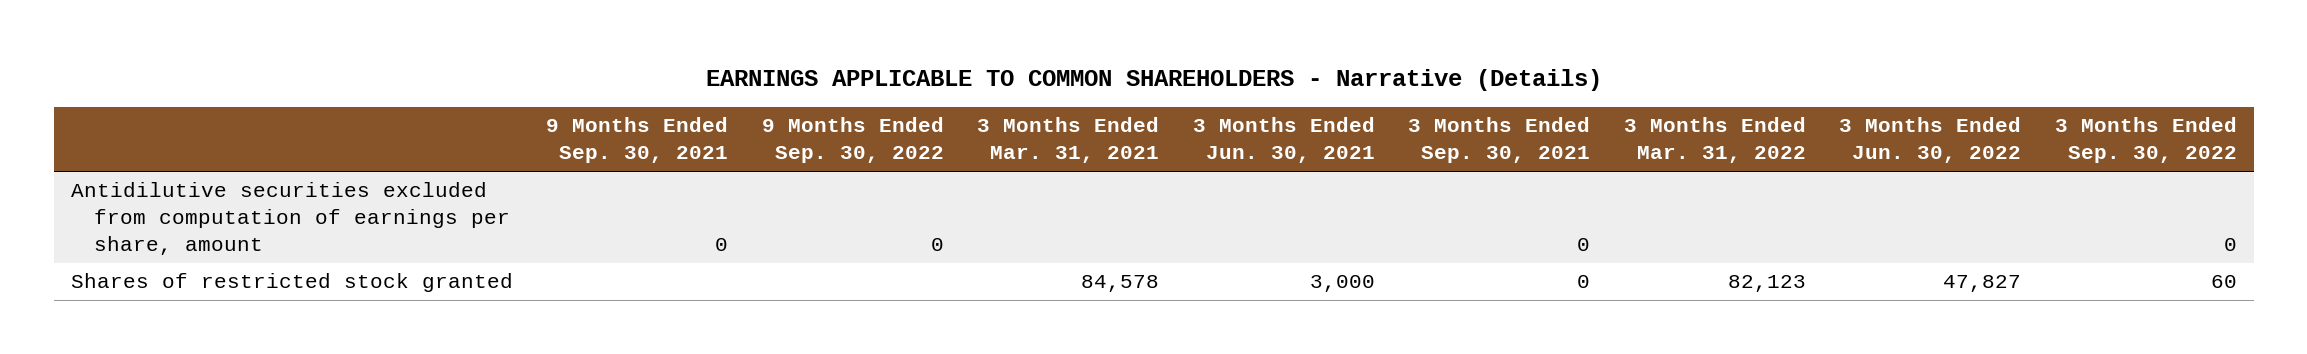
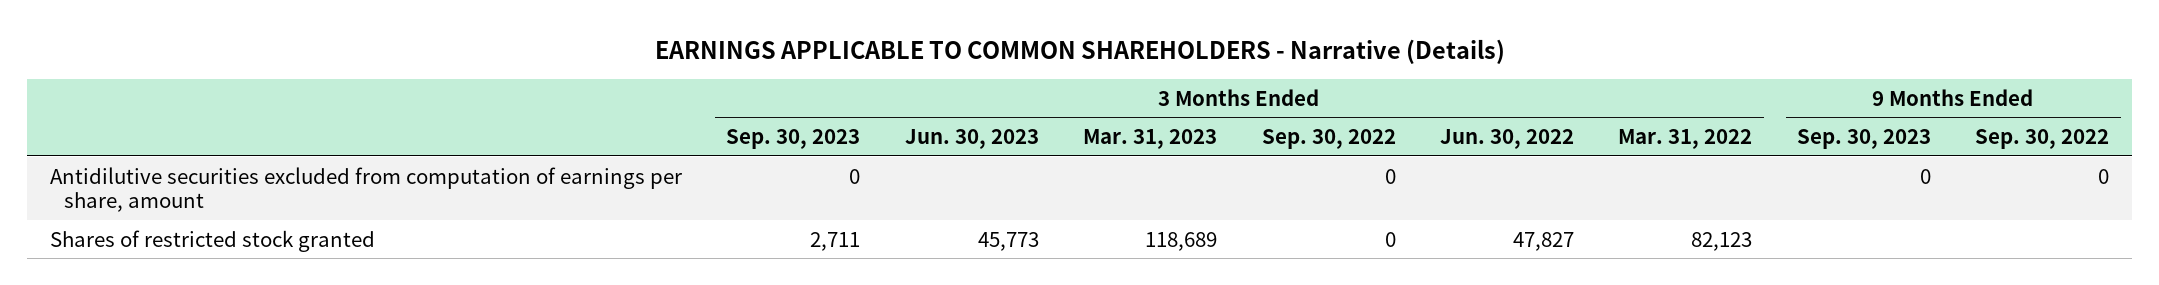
- | 9 Months Ended Sep. 30, 2021 | 9 Months Ended Sep. 30, 2022 | 3 Months Ended Mar. 31, 2021 | 3 Months Ended Jun. 30, 2021 | 3 Months Ended Sep. 30, 2021 | 3 Months Ended Mar. 31, 2022 | 3 Months Ended Jun. 30, 2022 | 3 Months Ended Sep. 30, 2022
+ | 3 Months Ended Sep. 30, 2023 | 3 Months Ended Jun. 30, 2023 | 3 Months Ended Mar. 31, 2023 | 3 Months Ended Sep. 30, 2022 | 3 Months Ended Jun. 30, 2022 | 3 Months Ended Mar. 31, 2022 | 9 Months Ended Sep. 30, 2023 | 9 Months Ended Sep. 30, 2022
- Shares of restricted stock granted | | | 84,578 | 3,000 | 0 | 82,123 | 47,827 | 60
+ Shares of restricted stock granted | 2,711 | 45,773 | 118,689 | 0 | 47,827 | 82,123 | |

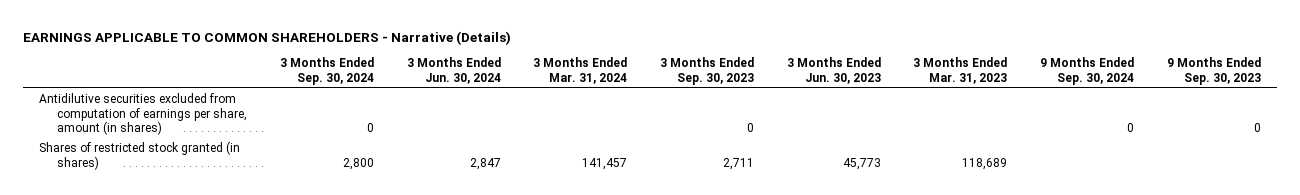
- | 3 Months Ended Sep. 30, 2023 | 3 Months Ended Jun. 30, 2023 | 3 Months Ended Mar. 31, 2023 | 3 Months Ended Sep. 30, 2022 | 3 Months Ended Jun. 30, 2022 | 3 Months Ended Mar. 31, 2022 | 9 Months Ended Sep. 30, 2023 | 9 Months Ended Sep. 30, 2022
+ | 3 Months Ended Sep. 30, 2024 | 3 Months Ended Jun. 30, 2024 | 3 Months Ended Mar. 31, 2024 | 3 Months Ended Sep. 30, 2023 | 3 Months Ended Jun. 30, 2023 | 3 Months Ended Mar. 31, 2023 | 9 Months Ended Sep. 30, 2024 | 9 Months Ended Sep. 30, 2023
- Antidilutive securities excluded from computation of earnings per share, amount | 0 | | | 0 | | | 0 | 0
- Shares of restricted stock granted | 2,711 | 45,773 | 118,689 | 0 | 47,827 | 82,123 | |
+ Antidilutive securities excluded from computation of earnings per share, amount (in shares) | 0 | | | 0 | | | 0 | 0
+ Shares of restricted stock granted (in shares) | 2,800 | 2,847 | 141,457 | 2,711 | 45,773 | 118,689 | |

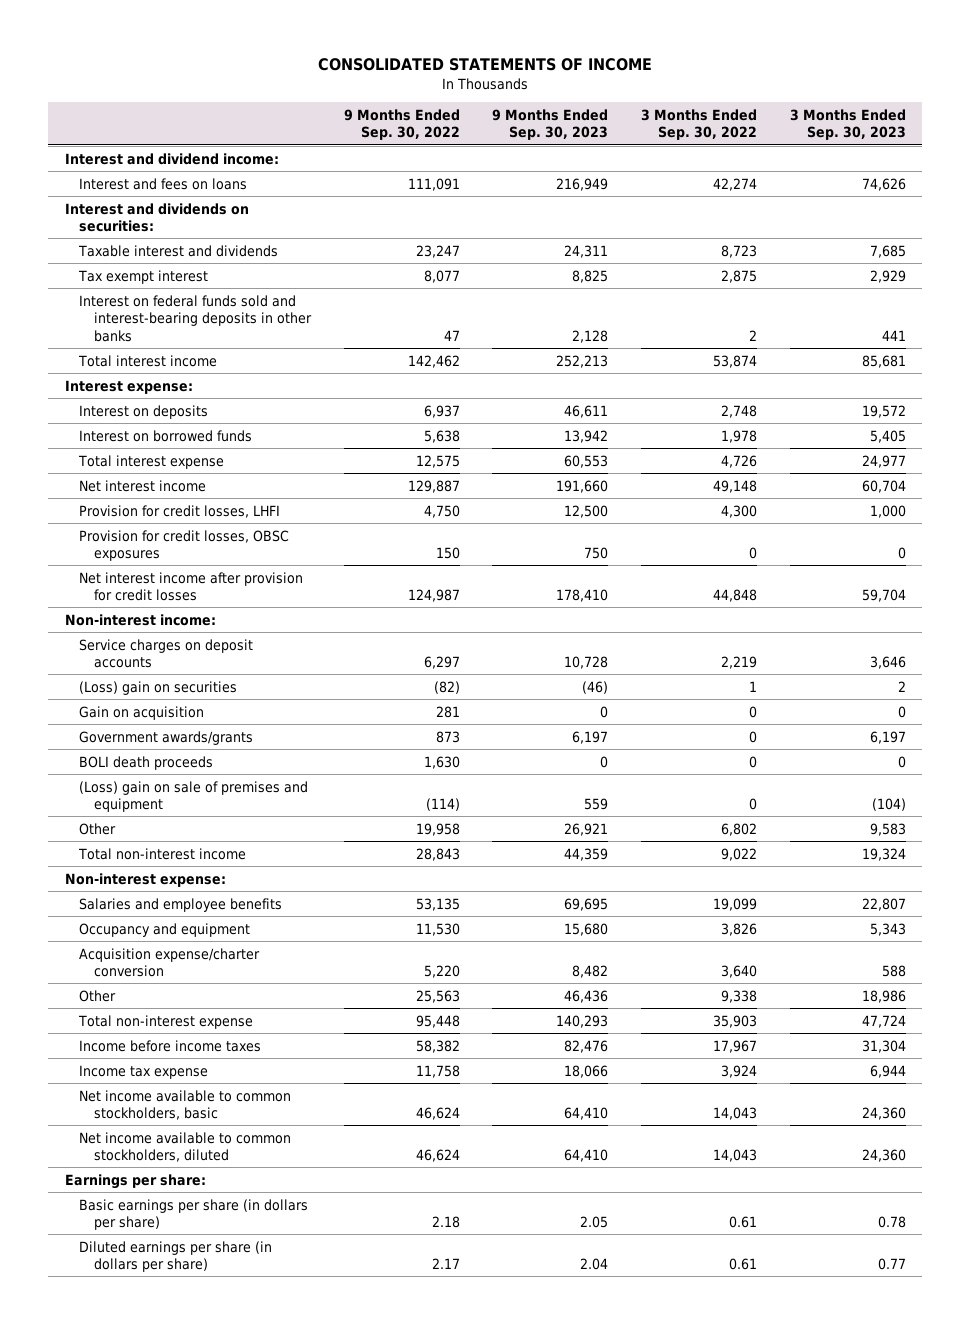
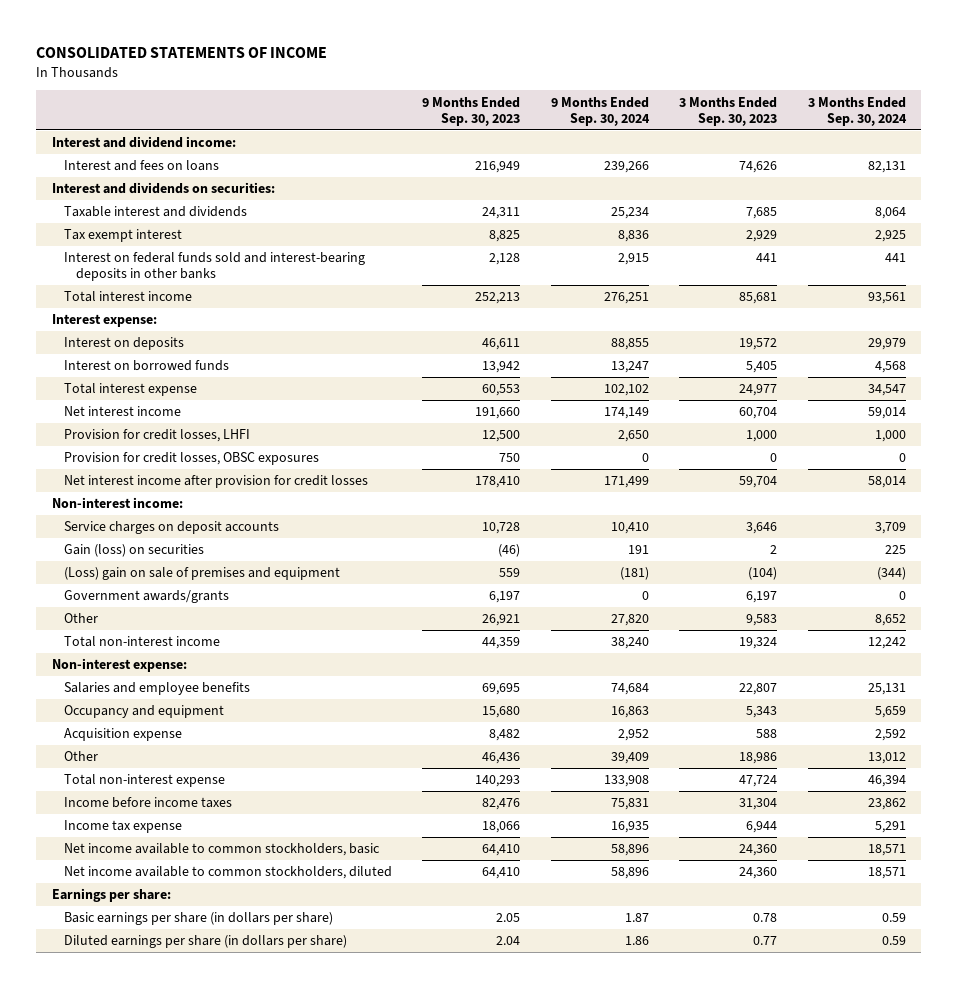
- | 9 Months Ended Sep. 30, 2022 | 9 Months Ended Sep. 30, 2023 | 3 Months Ended Sep. 30, 2022 | 3 Months Ended Sep. 30, 2023
+ | 9 Months Ended Sep. 30, 2023 | 9 Months Ended Sep. 30, 2024 | 3 Months Ended Sep. 30, 2023 | 3 Months Ended Sep. 30, 2024
- (Loss) gain on securities | (82) | (46) | 1 | 2
- Gain on acquisition | 281 | 0 | 0 | 0
- BOLI death proceeds | 1,630 | 0 | 0 | 0
+ Gain (loss) on securities | (46) | 191 | 2 | 225
moved down: Government awards/grants | 6,197 | 0 | 6,197 | 0
- Acquisition expense/charter conversion | 5,220 | 8,482 | 3,640 | 588
+ Acquisition expense | 8,482 | 2,952 | 588 | 2,592

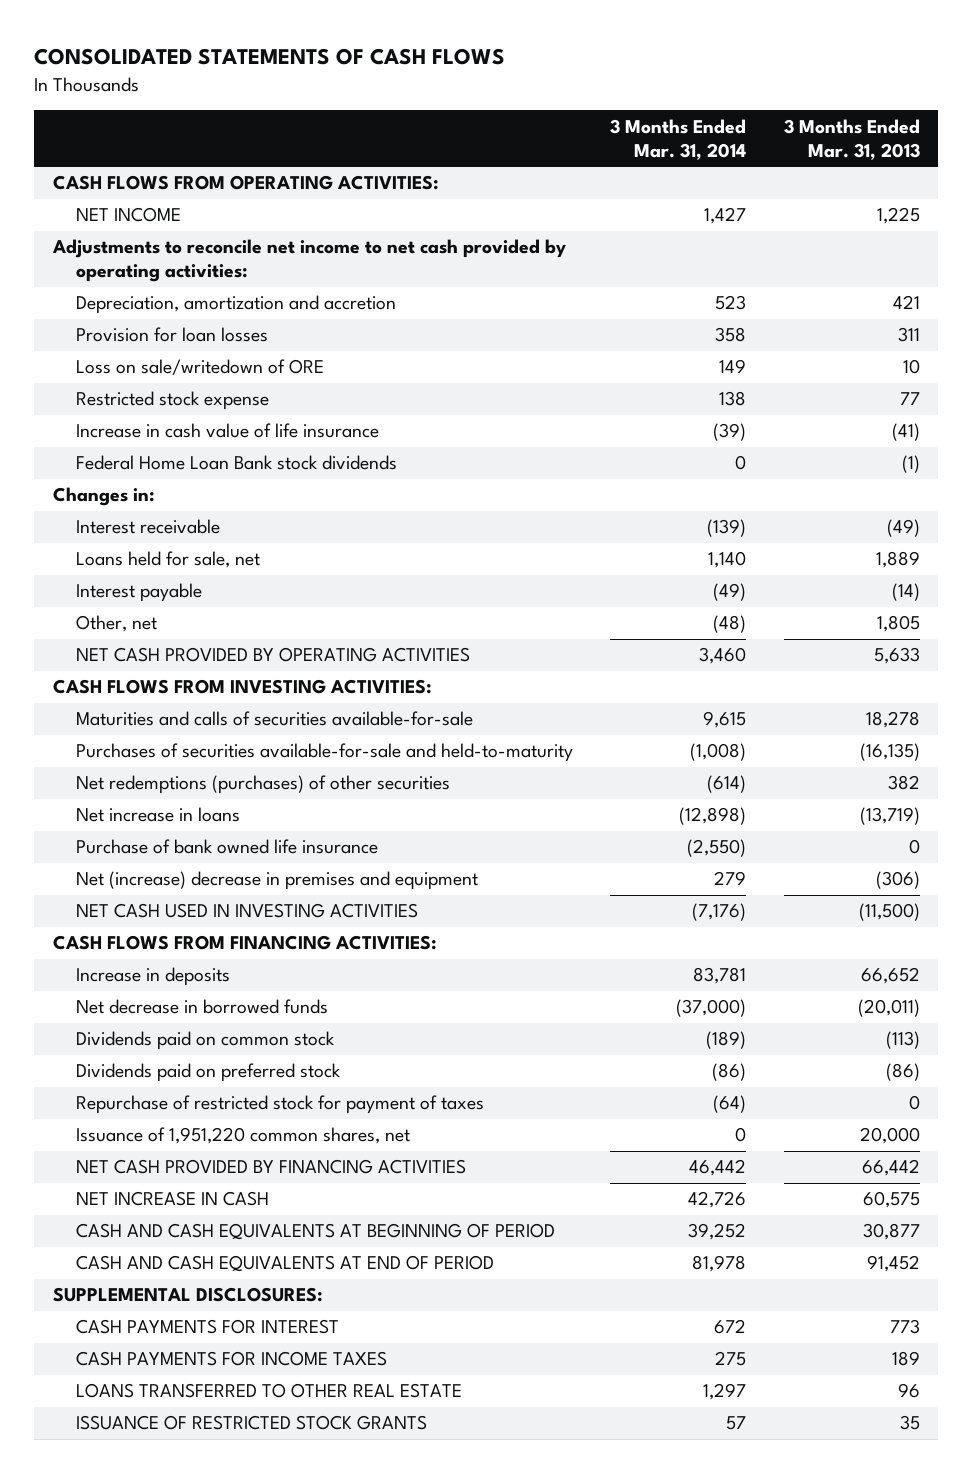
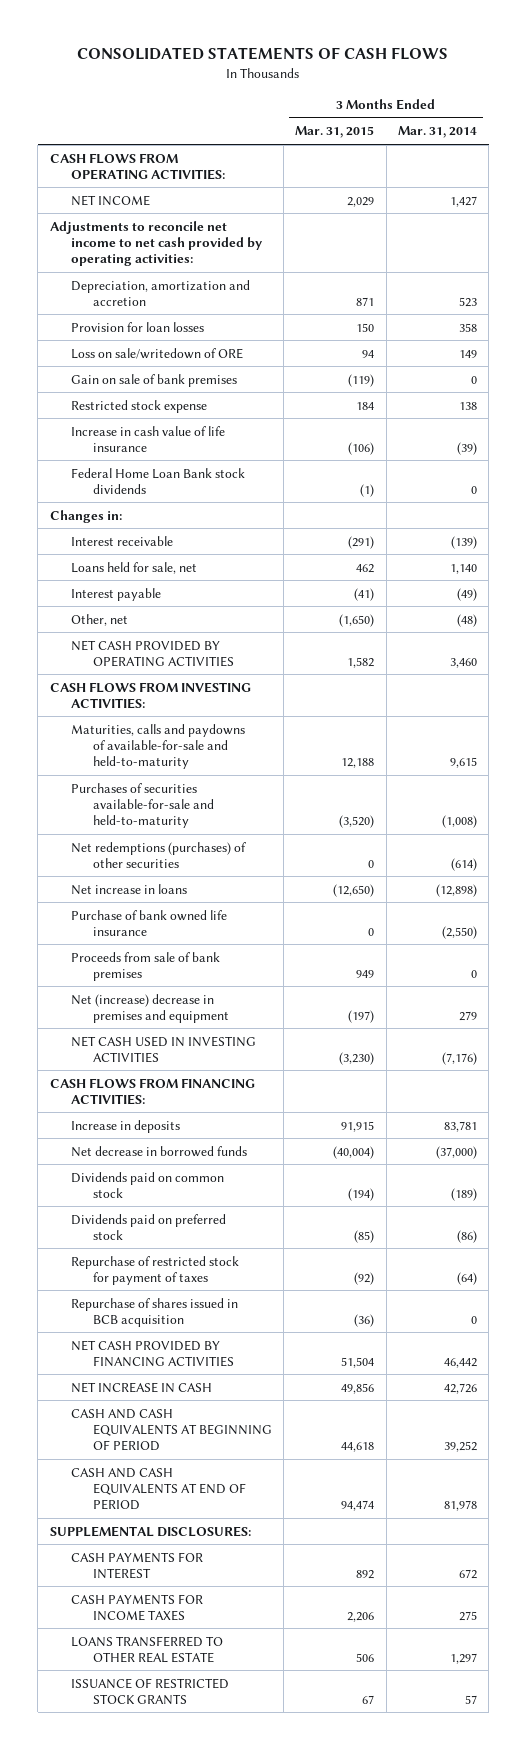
- | 3 Months Ended Mar. 31, 2014 | 3 Months Ended Mar. 31, 2013
+ | 3 Months Ended Mar. 31, 2015 | 3 Months Ended Mar. 31, 2014
+ Gain on sale of bank premises | (119) | 0
- Maturities and calls of securities available-for-sale | 9,615 | 18,278
+ Maturities, calls and paydowns of available-for-sale and held-to-maturity | 12,188 | 9,615
+ Proceeds from sale of bank premises | 949 | 0
- Issuance of 1,951,220 common shares, net | 0 | 20,000
+ Repurchase of shares issued in BCB acquisition | (36) | 0

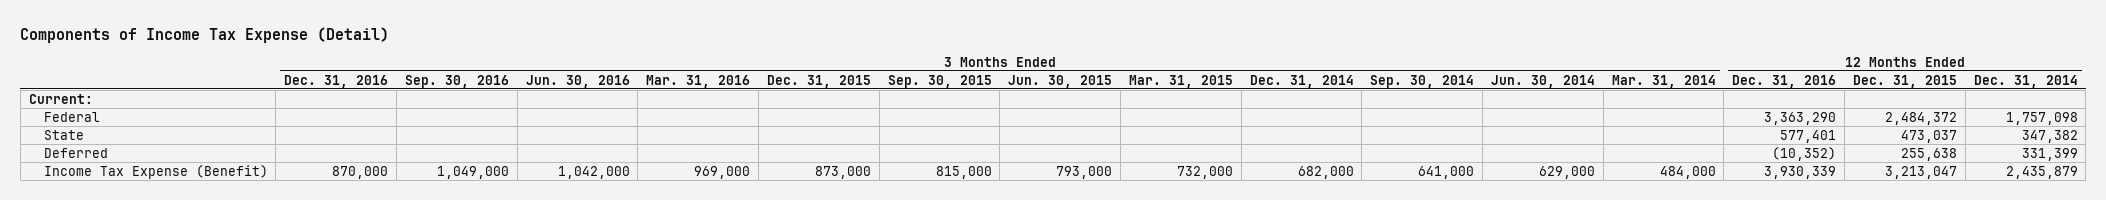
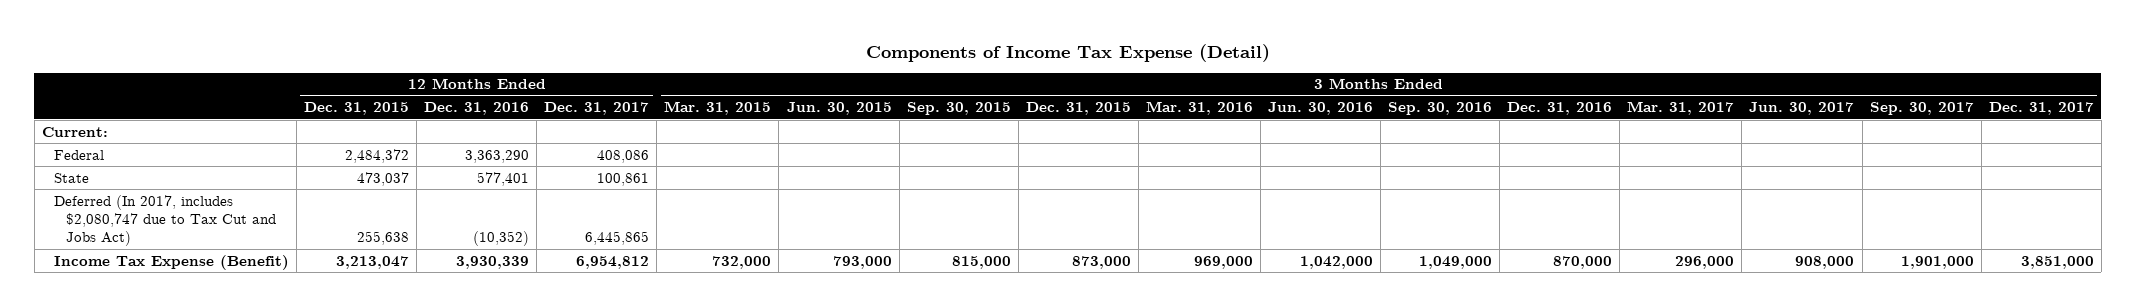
- | 3 Months Ended Dec. 31, 2016 | 3 Months Ended Sep. 30, 2016 | 3 Months Ended Jun. 30, 2016 | 3 Months Ended Mar. 31, 2016 | 3 Months Ended Dec. 31, 2015 | 3 Months Ended Sep. 30, 2015 | 3 Months Ended Jun. 30, 2015 | 3 Months Ended Mar. 31, 2015 | 3 Months Ended Dec. 31, 2014 | 3 Months Ended Sep. 30, 2014 | 3 Months Ended Jun. 30, 2014 | 3 Months Ended Mar. 31, 2014 | 12 Months Ended Dec. 31, 2016 | 12 Months Ended Dec. 31, 2015 | 12 Months Ended Dec. 31, 2014
+ | 12 Months Ended Dec. 31, 2015 | 12 Months Ended Dec. 31, 2016 | 12 Months Ended Dec. 31, 2017 | 3 Months Ended Mar. 31, 2015 | 3 Months Ended Jun. 30, 2015 | 3 Months Ended Sep. 30, 2015 | 3 Months Ended Dec. 31, 2015 | 3 Months Ended Mar. 31, 2016 | 3 Months Ended Jun. 30, 2016 | 3 Months Ended Sep. 30, 2016 | 3 Months Ended Dec. 31, 2016 | 3 Months Ended Mar. 31, 2017 | 3 Months Ended Jun. 30, 2017 | 3 Months Ended Sep. 30, 2017 | 3 Months Ended Dec. 31, 2017
- Deferred | | | | | | | | | | | | | (10,352) | 255,638 | 331,399
+ Deferred (In 2017, includes $2,080,747 due to Tax Cut and Jobs Act) | 255,638 | (10,352) | 6,445,865 | | | | | | | | | | | |

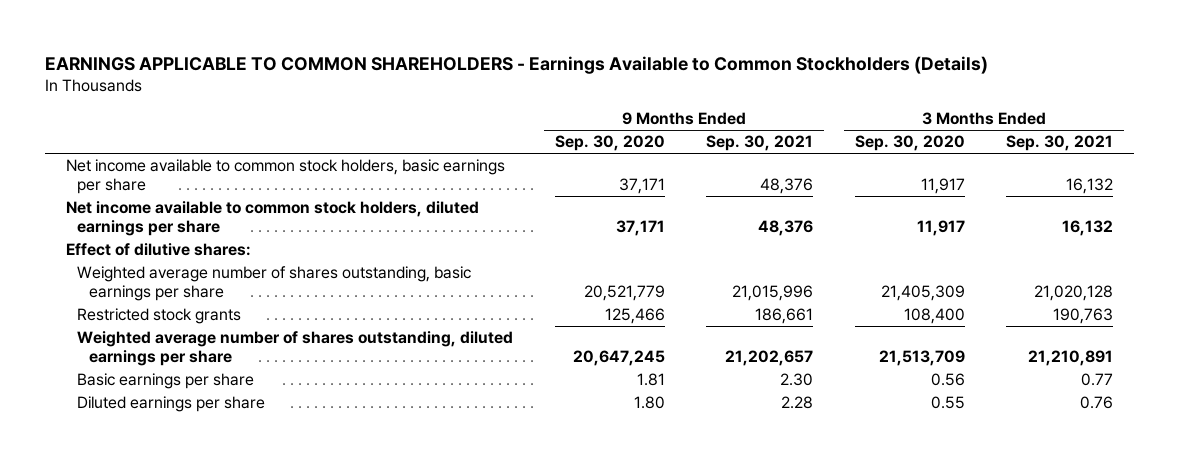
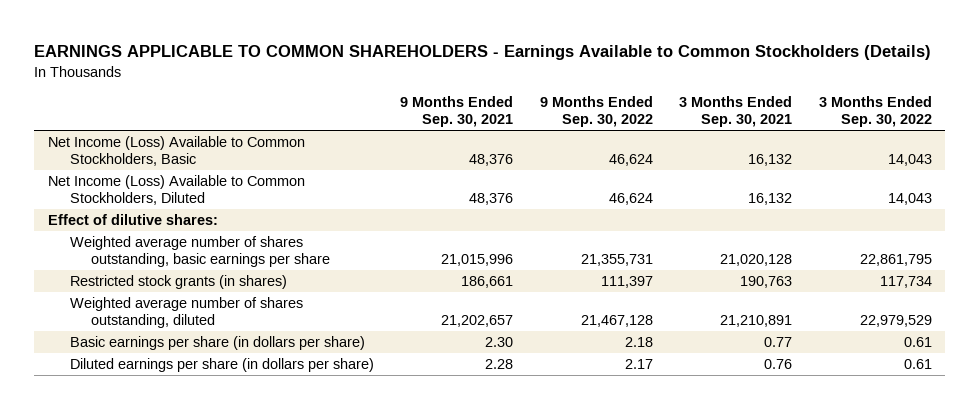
- | 9 Months Ended Sep. 30, 2020 | 9 Months Ended Sep. 30, 2021 | 3 Months Ended Sep. 30, 2020 | 3 Months Ended Sep. 30, 2021
+ | 9 Months Ended Sep. 30, 2021 | 9 Months Ended Sep. 30, 2022 | 3 Months Ended Sep. 30, 2021 | 3 Months Ended Sep. 30, 2022
- Net income available to common stock holders, basic earnings per share | 37,171 | 48,376 | 11,917 | 16,132
- Net income available to common stock holders, diluted earnings per share | 37,171 | 48,376 | 11,917 | 16,132
+ Net Income (Loss) Available to Common Stockholders, Basic | 48,376 | 46,624 | 16,132 | 14,043
+ Net Income (Loss) Available to Common Stockholders, Diluted | 48,376 | 46,624 | 16,132 | 14,043
- Restricted stock grants | 125,466 | 186,661 | 108,400 | 190,763
- Weighted average number of shares outstanding, diluted earnings per share | 20,647,245 | 21,202,657 | 21,513,709 | 21,210,891
- Basic earnings per share | 1.81 | 2.30 | 0.56 | 0.77
- Diluted earnings per share | 1.80 | 2.28 | 0.55 | 0.76
+ Restricted stock grants (in shares) | 186,661 | 111,397 | 190,763 | 117,734
+ Weighted average number of shares outstanding, diluted | 21,202,657 | 21,467,128 | 21,210,891 | 22,979,529
+ Basic earnings per share (in dollars per share) | 2.30 | 2.18 | 0.77 | 0.61
+ Diluted earnings per share (in dollars per share) | 2.28 | 2.17 | 0.76 | 0.61

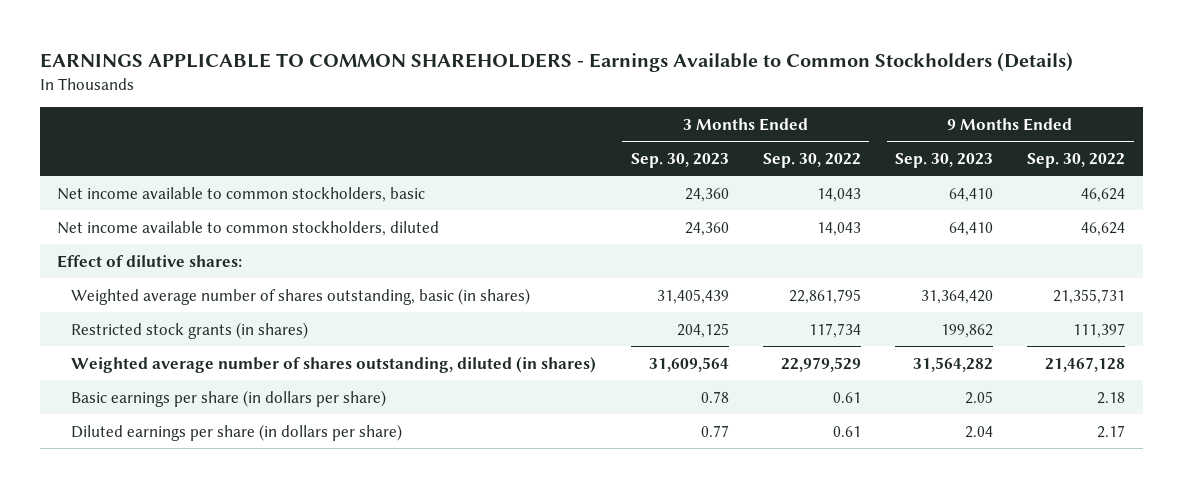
- | 9 Months Ended Sep. 30, 2021 | 9 Months Ended Sep. 30, 2022 | 3 Months Ended Sep. 30, 2021 | 3 Months Ended Sep. 30, 2022
+ | 3 Months Ended Sep. 30, 2023 | 3 Months Ended Sep. 30, 2022 | 9 Months Ended Sep. 30, 2023 | 9 Months Ended Sep. 30, 2022
- Net Income (Loss) Available to Common Stockholders, Basic | 48,376 | 46,624 | 16,132 | 14,043
- Net Income (Loss) Available to Common Stockholders, Diluted | 48,376 | 46,624 | 16,132 | 14,043
+ Net income available to common stockholders, basic | 24,360 | 14,043 | 64,410 | 46,624
+ Net income available to common stockholders, diluted | 24,360 | 14,043 | 64,410 | 46,624
- Weighted average number of shares outstanding, basic earnings per share | 21,015,996 | 21,355,731 | 21,020,128 | 22,861,795
+ Weighted average number of shares outstanding, basic (in shares) | 31,405,439 | 22,861,795 | 31,364,420 | 21,355,731
- Weighted average number of shares outstanding, diluted | 21,202,657 | 21,467,128 | 21,210,891 | 22,979,529
+ Weighted average number of shares outstanding, diluted (in shares) | 31,609,564 | 22,979,529 | 31,564,282 | 21,467,128

